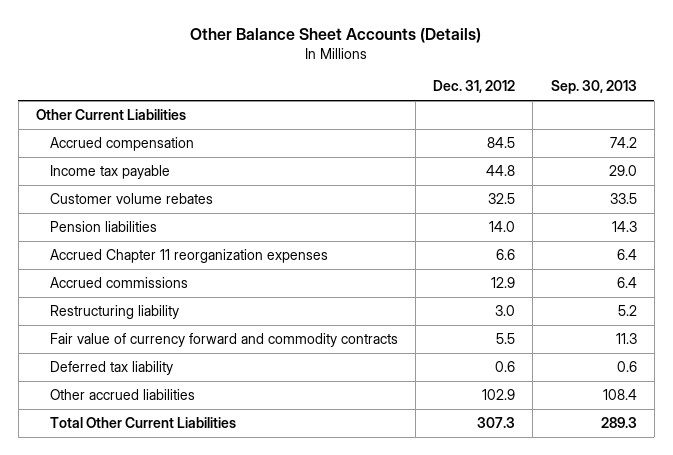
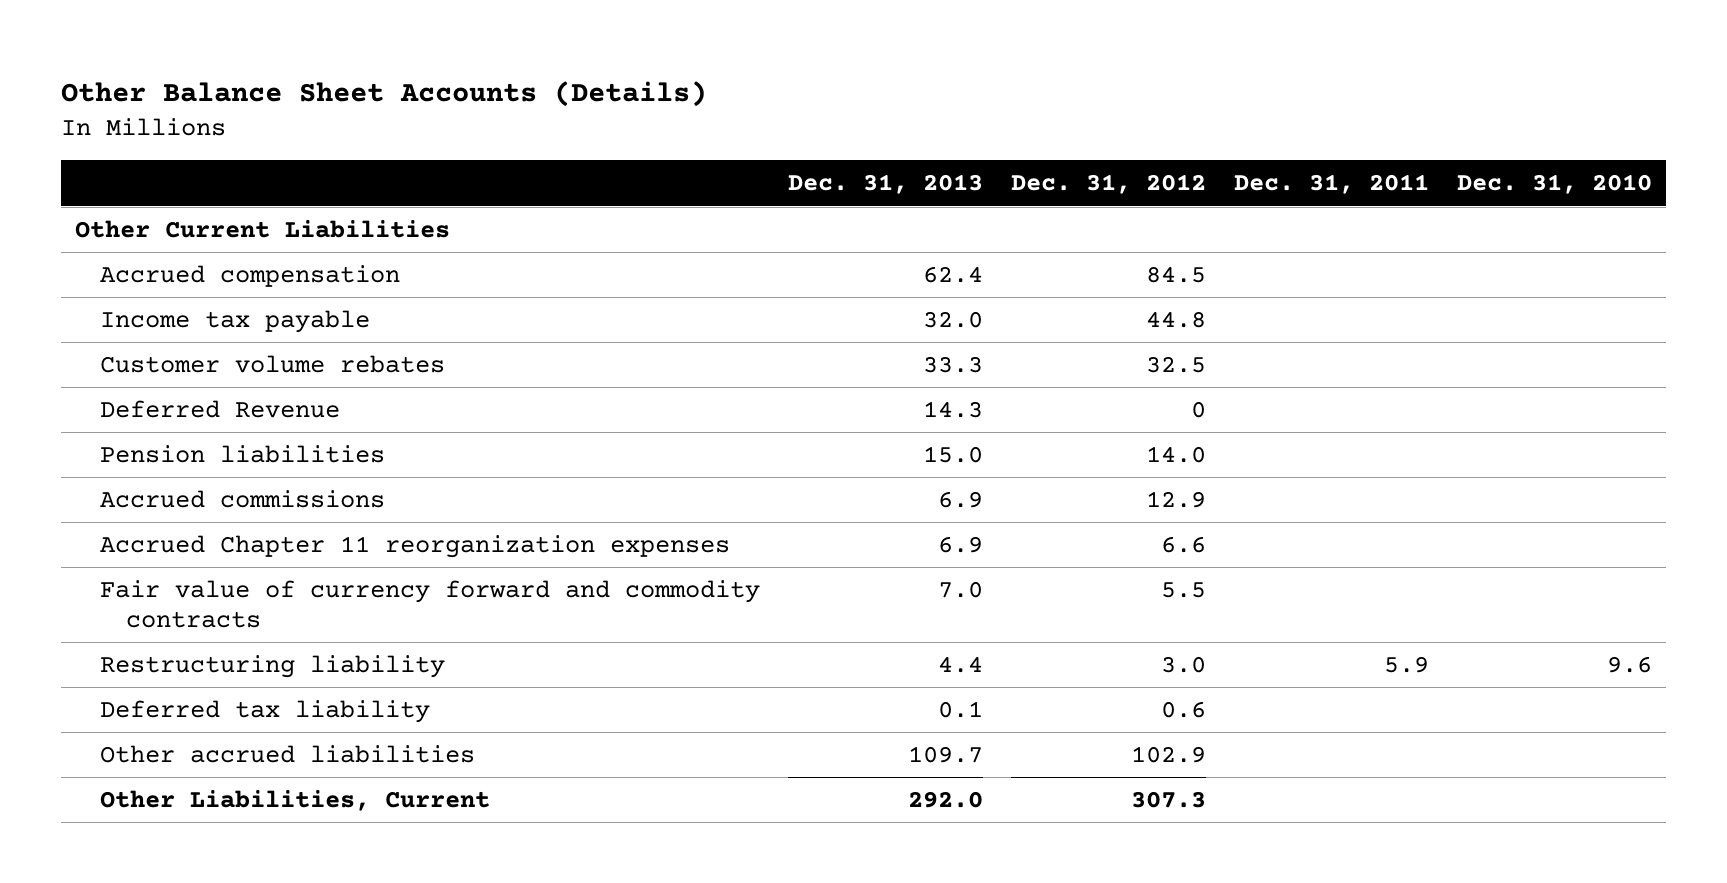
- | Dec. 31, 2012 | Sep. 30, 2013
+ | Dec. 31, 2013 | Dec. 31, 2012 | Dec. 31, 2011 | Dec. 31, 2010
+ Deferred Revenue | 14.3 | 0 | |
moved down: Accrued Chapter 11 reorganization expenses | 6.9 | 6.6 | |
moved down: Restructuring liability | 4.4 | 3.0 | 5.9 | 9.6
- Total Other Current Liabilities | 307.3 | 289.3
+ Other Liabilities, Current | 292.0 | 307.3 | |

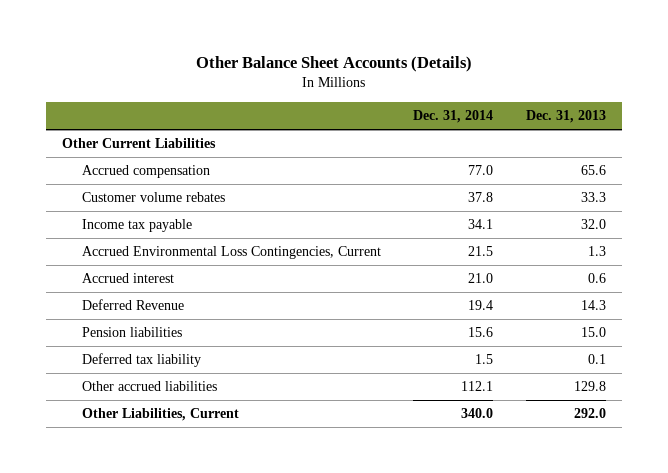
- | Dec. 31, 2013 | Dec. 31, 2012 | Dec. 31, 2011 | Dec. 31, 2010
+ | Dec. 31, 2014 | Dec. 31, 2013
- Accrued compensation | 62.4 | 84.5 | |
+ Accrued compensation | 77.0 | 65.6
moved down: Income tax payable | 34.1 | 32.0
+ Accrued Environmental Loss Contingencies, Current | 21.5 | 1.3
+ Accrued interest | 21.0 | 0.6
- Accrued commissions | 6.9 | 12.9 | |
- Accrued Chapter 11 reorganization expenses | 6.9 | 6.6 | |
- Fair value of currency forward and commodity contracts | 7.0 | 5.5 | |
- Restructuring liability | 4.4 | 3.0 | 5.9 | 9.6
- Other accrued liabilities | 109.7 | 102.9 | |
+ Other accrued liabilities | 112.1 | 129.8

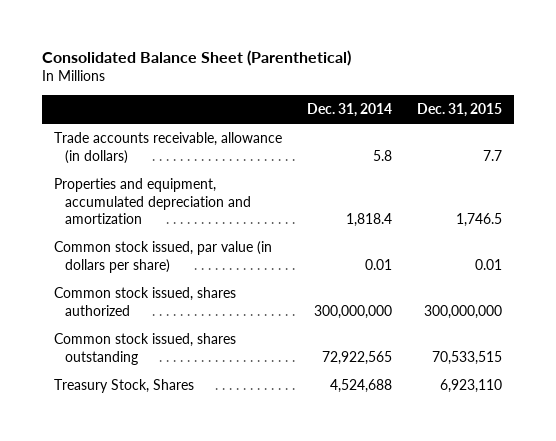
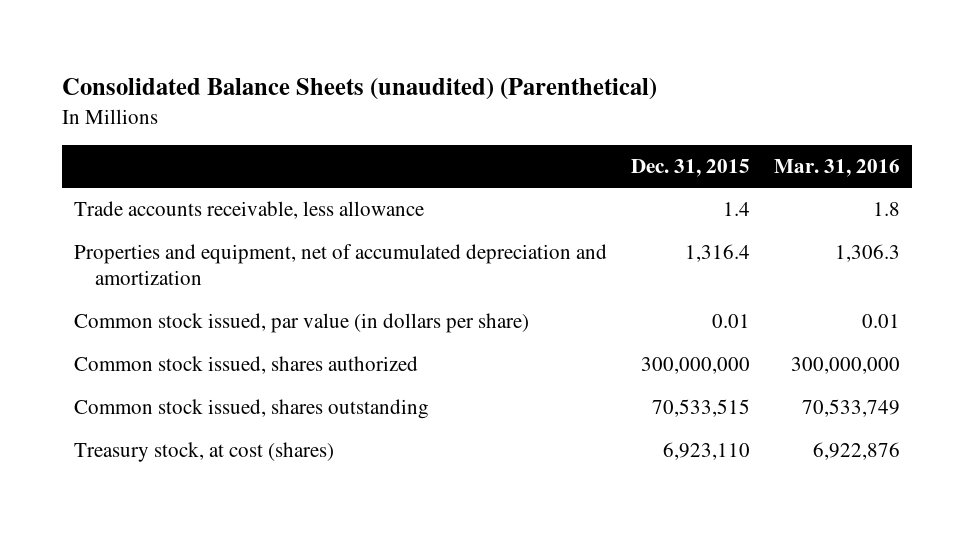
- Consolidated Balance Sheet (Parenthetical)
+ Consolidated Balance Sheets (unaudited) (Parenthetical)
- | Dec. 31, 2014 | Dec. 31, 2015
+ | Dec. 31, 2015 | Mar. 31, 2016
- Trade accounts receivable, allowance (in dollars) | 5.8 | 7.7
- Properties and equipment, accumulated depreciation and amortization | 1,818.4 | 1,746.5
+ Trade accounts receivable, less allowance | 1.4 | 1.8
+ Properties and equipment, net of accumulated depreciation and amortization | 1,316.4 | 1,306.3
- Treasury Stock, Shares | 4,524,688 | 6,923,110
+ Treasury stock, at cost (shares) | 6,923,110 | 6,922,876

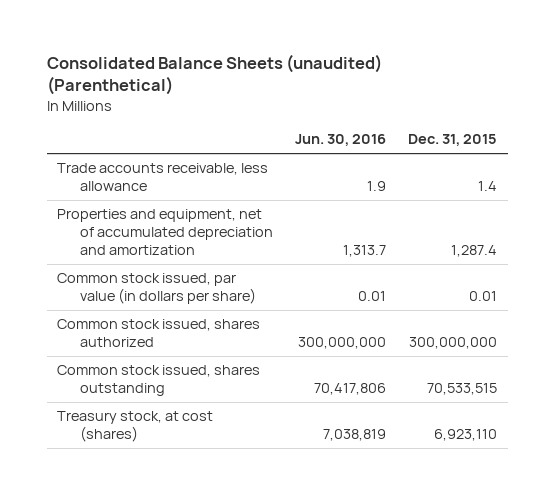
- | Dec. 31, 2015 | Mar. 31, 2016
+ | Jun. 30, 2016 | Dec. 31, 2015
- Properties and equipment, net of accumulated depreciation and amortization | 1,316.4 | 1,306.3
+ Properties and equipment, net of accumulated depreciation and amortization | 1,313.7 | 1,287.4

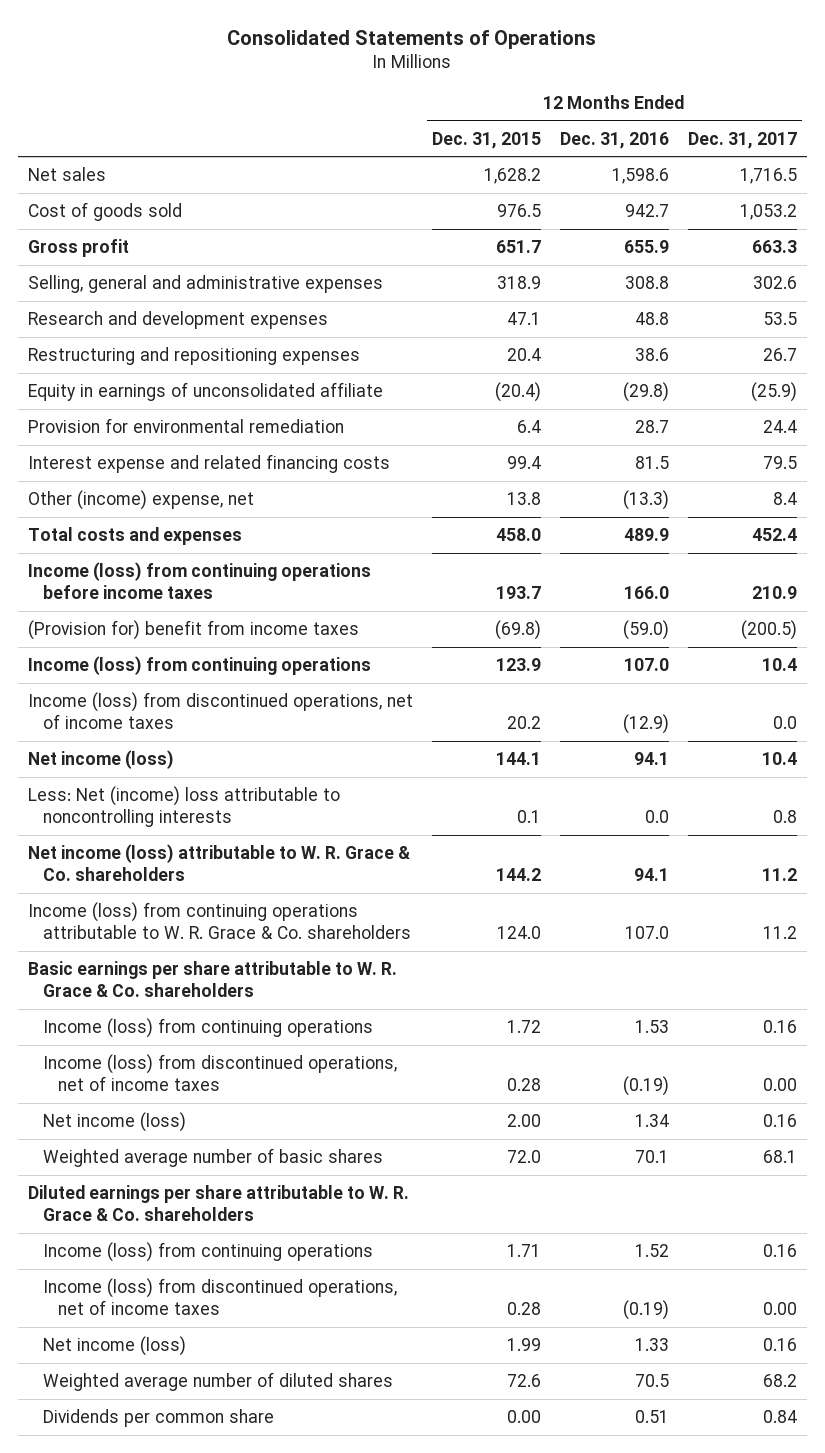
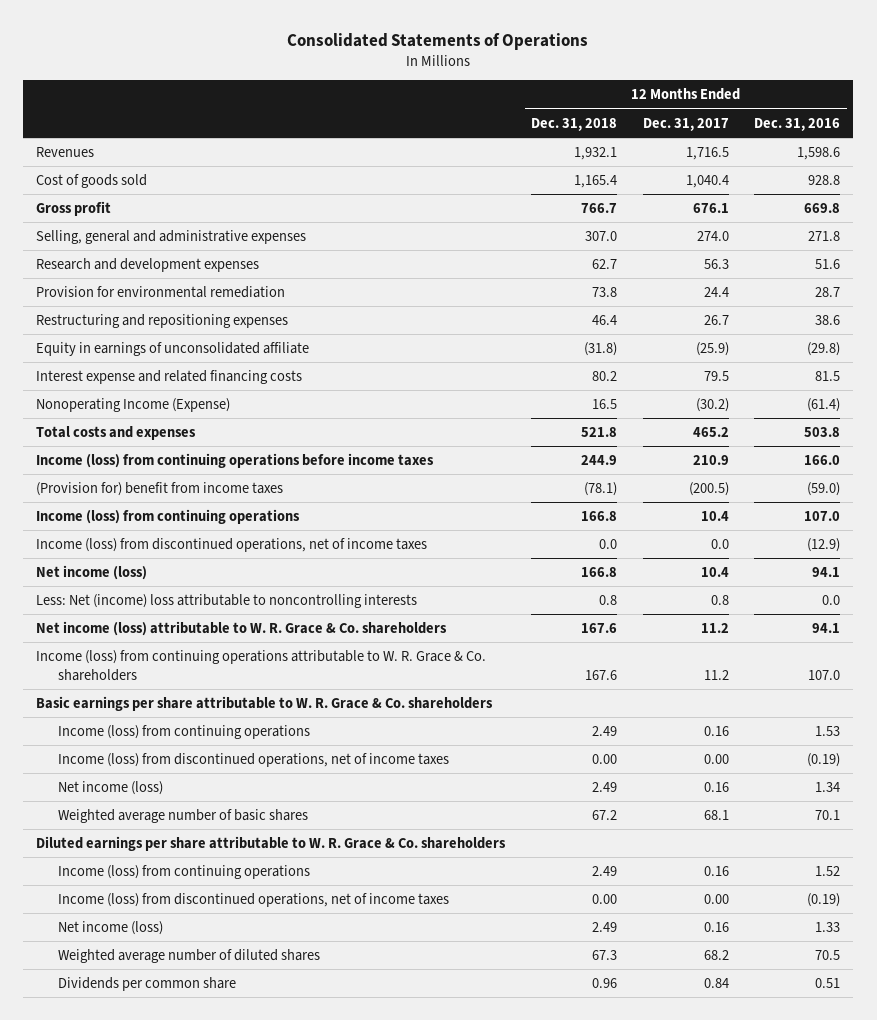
- | 12 Months Ended Dec. 31, 2015 | 12 Months Ended Dec. 31, 2016 | 12 Months Ended Dec. 31, 2017
+ | 12 Months Ended Dec. 31, 2018 | 12 Months Ended Dec. 31, 2017 | 12 Months Ended Dec. 31, 2016
- Net sales | 1,628.2 | 1,598.6 | 1,716.5
- Cost of goods sold | 976.5 | 942.7 | 1,053.2
- Gross profit | 651.7 | 655.9 | 663.3
- Selling, general and administrative expenses | 318.9 | 308.8 | 302.6
- Research and development expenses | 47.1 | 48.8 | 53.5
+ Revenues | 1,932.1 | 1,716.5 | 1,598.6
+ Cost of goods sold | 1,165.4 | 1,040.4 | 928.8
+ Gross profit | 766.7 | 676.1 | 669.8
+ Selling, general and administrative expenses | 307.0 | 274.0 | 271.8
+ Research and development expenses | 62.7 | 56.3 | 51.6
moved up: Provision for environmental remediation | 73.8 | 24.4 | 28.7
- Other (income) expense, net | 13.8 | (13.3) | 8.4
- Total costs and expenses | 458.0 | 489.9 | 452.4
+ Nonoperating Income (Expense) | 16.5 | (30.2) | (61.4)
+ Total costs and expenses | 521.8 | 465.2 | 503.8

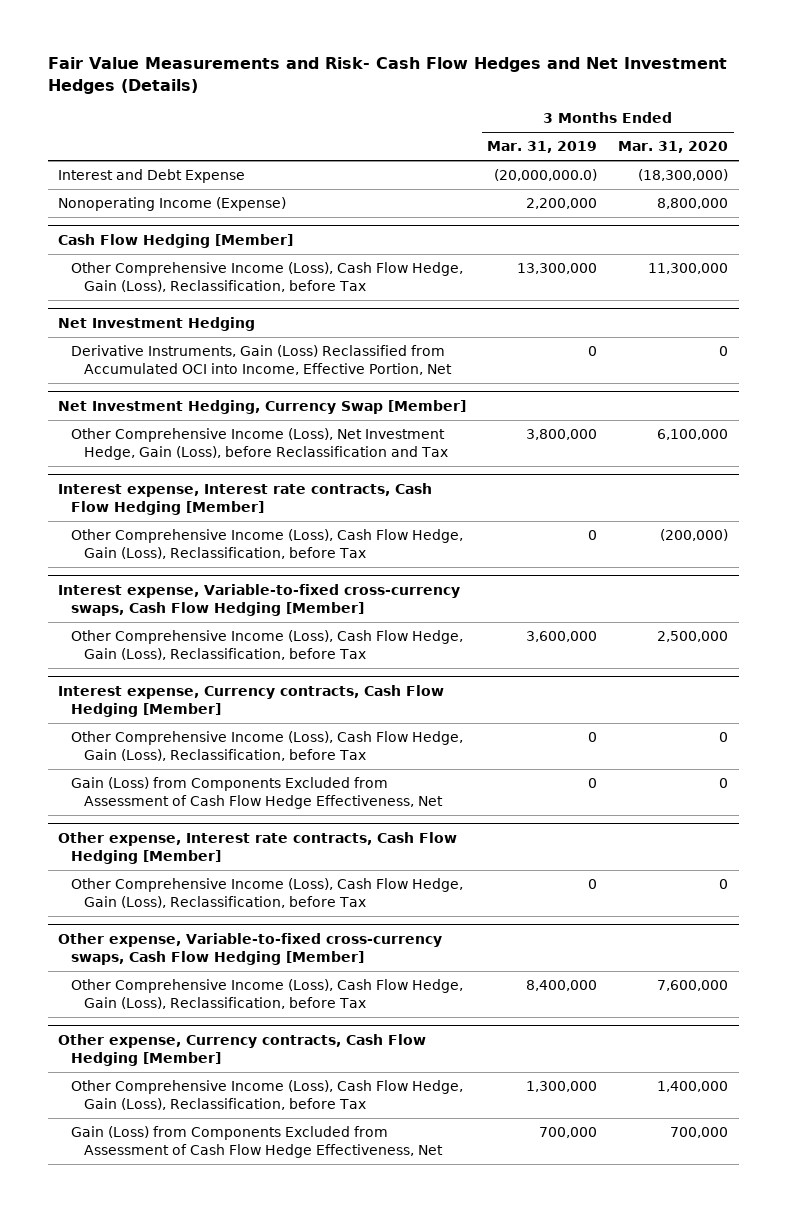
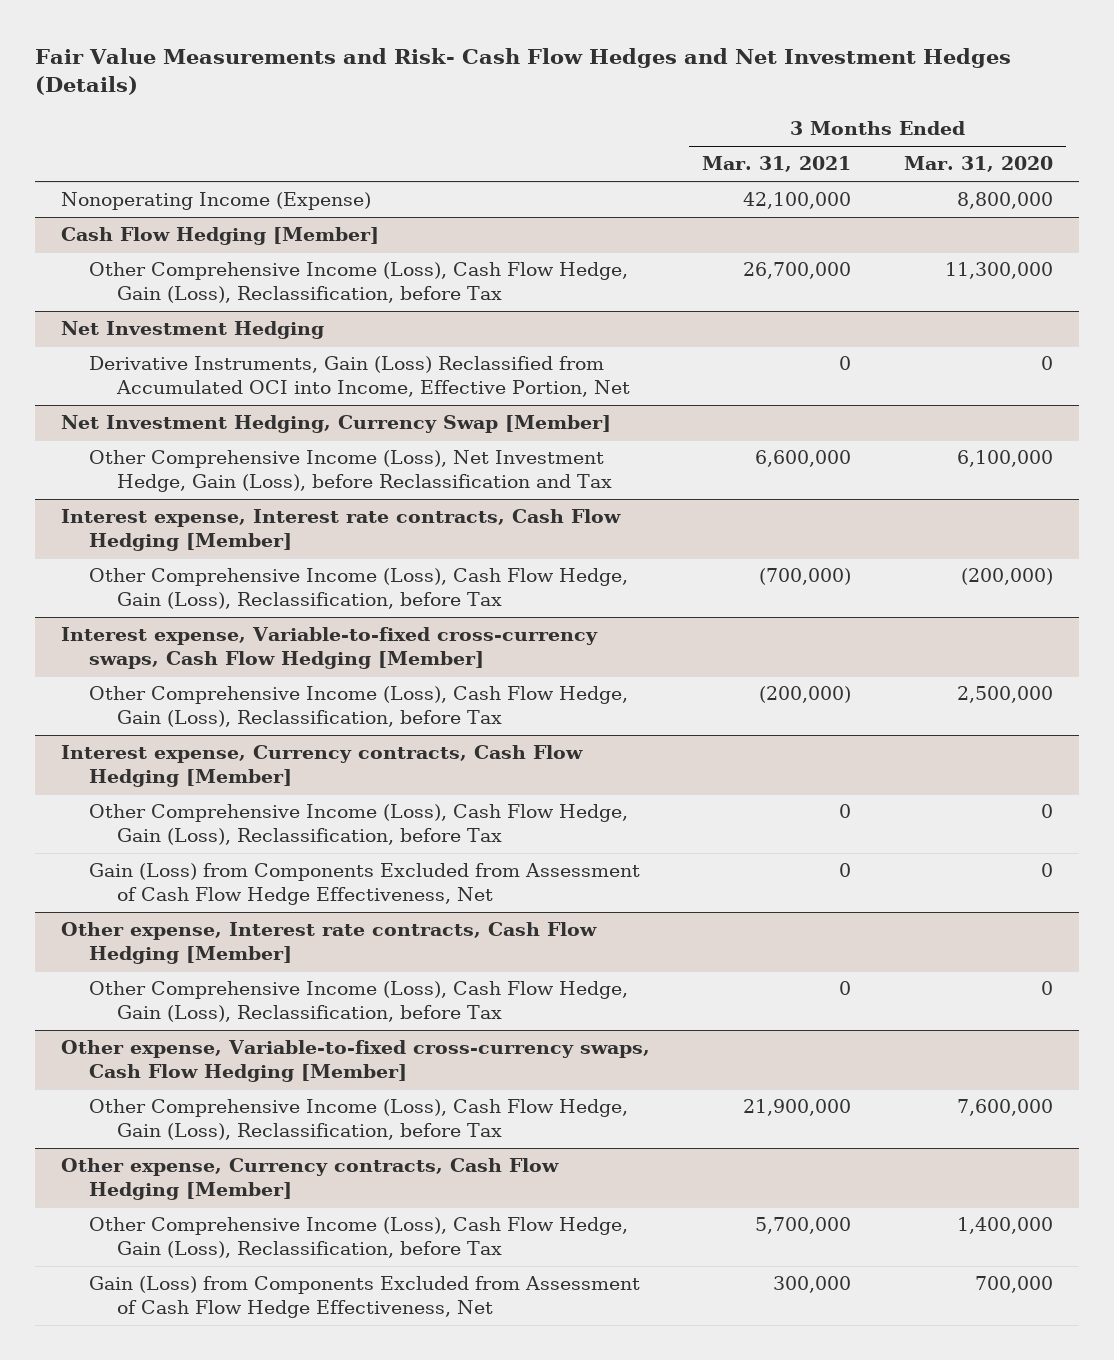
- | 3 Months Ended Mar. 31, 2019 | 3 Months Ended Mar. 31, 2020
+ | 3 Months Ended Mar. 31, 2021 | 3 Months Ended Mar. 31, 2020
- Interest and Debt Expense | (20,000,000.0) | (18,300,000)

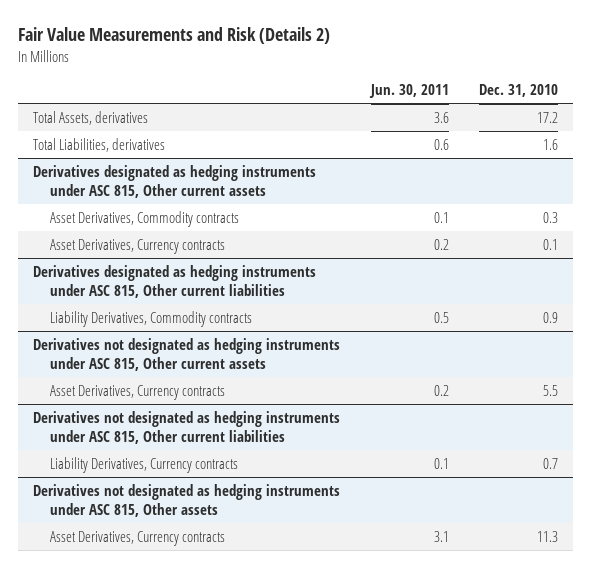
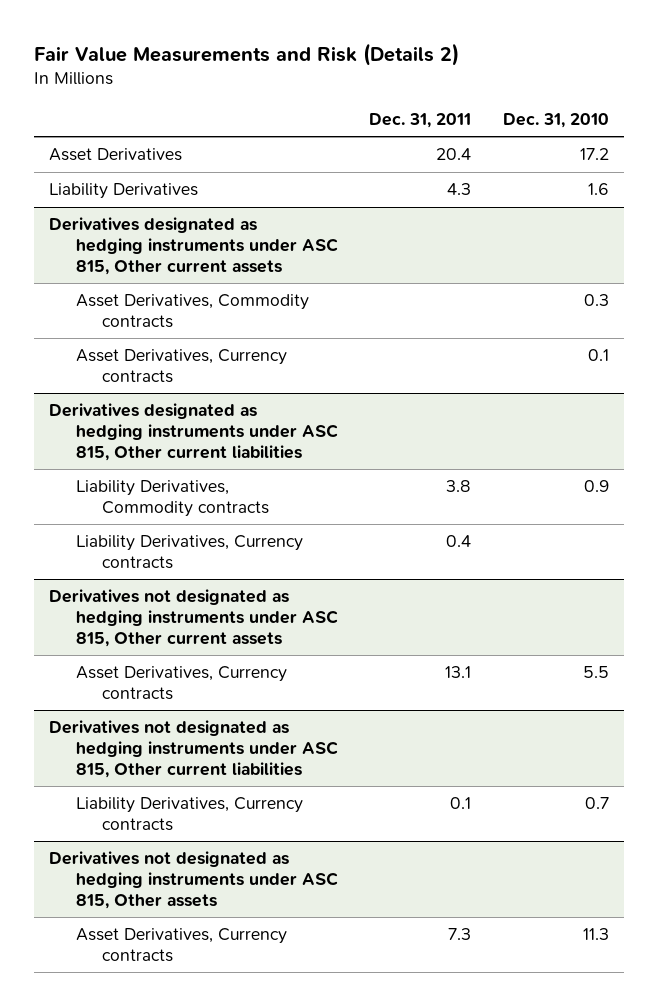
- | Jun. 30, 2011 | Dec. 31, 2010
+ | Dec. 31, 2011 | Dec. 31, 2010
- Total Assets, derivatives | 3.6 | 17.2
- Total Liabilities, derivatives | 0.6 | 1.6
+ Asset Derivatives | 20.4 | 17.2
+ Liability Derivatives | 4.3 | 1.6
@ Derivatives designated as hedging instruments under ASC 815, Other current liabilities
+ Liability Derivatives, Currency contracts | 0.4 |

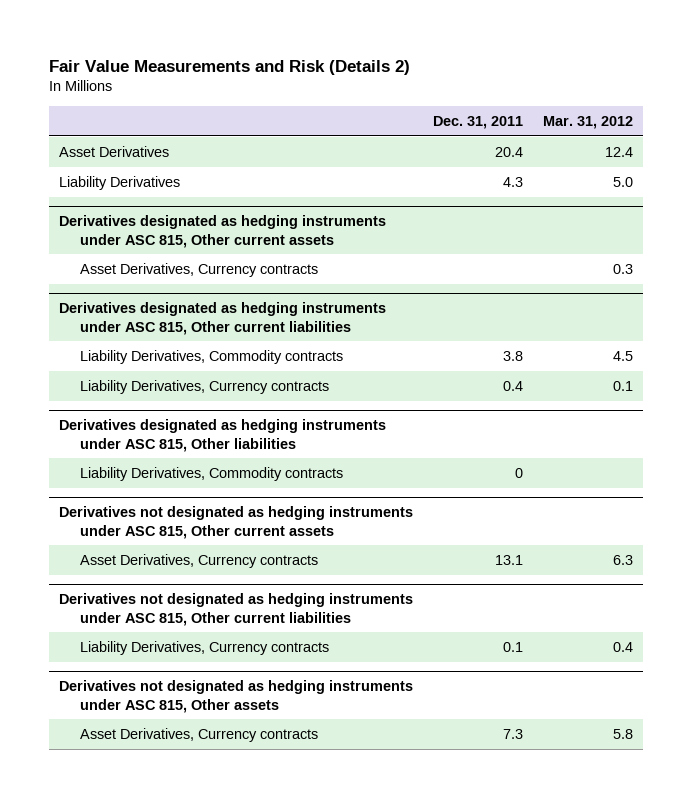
- | Dec. 31, 2011 | Dec. 31, 2010
+ | Dec. 31, 2011 | Mar. 31, 2012
@ Derivatives designated as hedging instruments under ASC 815, Other current assets
- Asset Derivatives, Commodity contracts | | 0.3
+ Derivatives designated as hedging instruments under ASC 815, Other liabilities
+ Liability Derivatives, Commodity contracts | 0 |

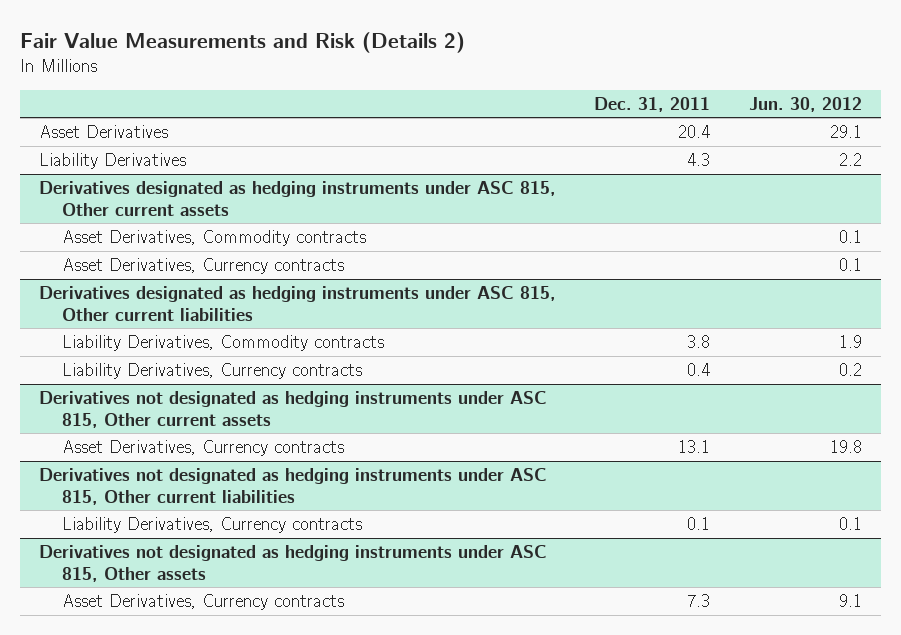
- | Dec. 31, 2011 | Mar. 31, 2012
+ | Dec. 31, 2011 | Jun. 30, 2012
@ Derivatives designated as hedging instruments under ASC 815, Other current assets
+ Asset Derivatives, Commodity contracts | | 0.1
- Derivatives designated as hedging instruments under ASC 815, Other liabilities
- Liability Derivatives, Commodity contracts | 0 |

